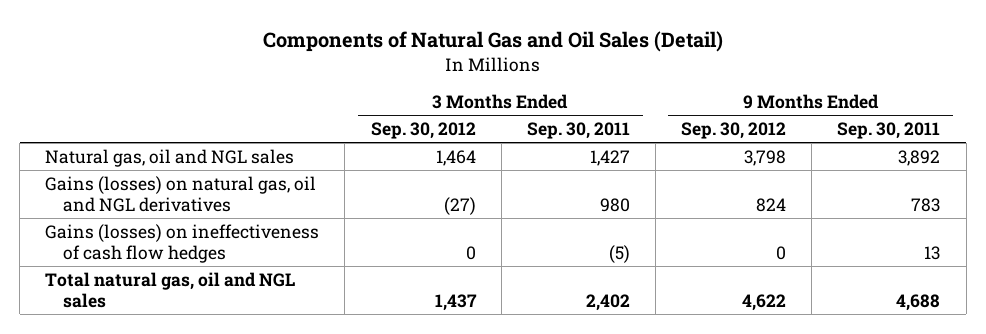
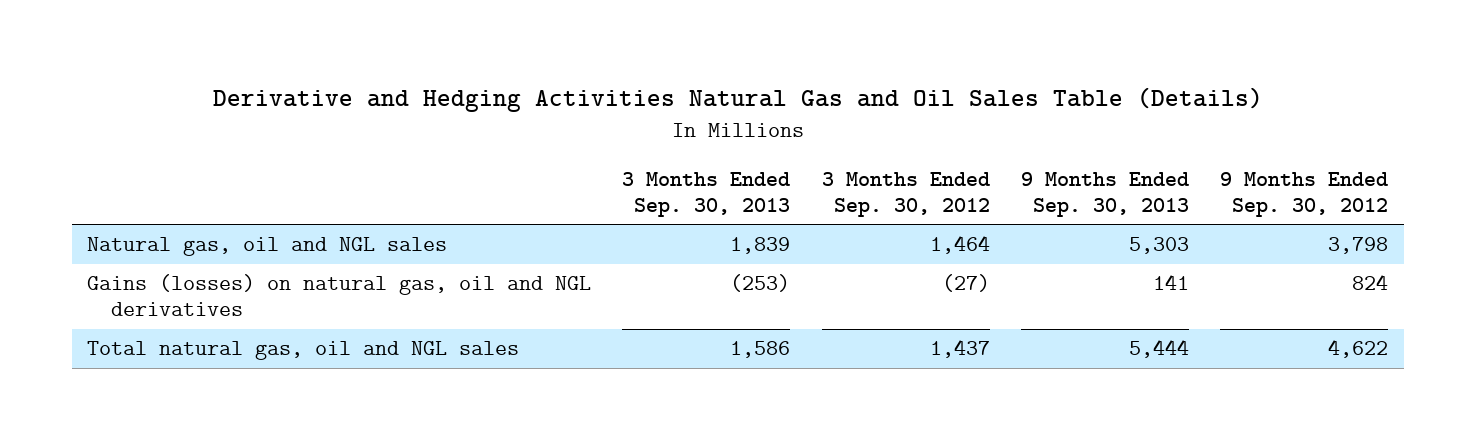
- Components of Natural Gas and Oil Sales (Detail)
+ Derivative and Hedging Activities Natural Gas and Oil Sales Table (Details)
- | 3 Months Ended Sep. 30, 2012 | 3 Months Ended Sep. 30, 2011 | 9 Months Ended Sep. 30, 2012 | 9 Months Ended Sep. 30, 2011
+ | 3 Months Ended Sep. 30, 2013 | 3 Months Ended Sep. 30, 2012 | 9 Months Ended Sep. 30, 2013 | 9 Months Ended Sep. 30, 2012
- Gains (losses) on ineffectiveness of cash flow hedges | 0 | (5) | 0 | 13

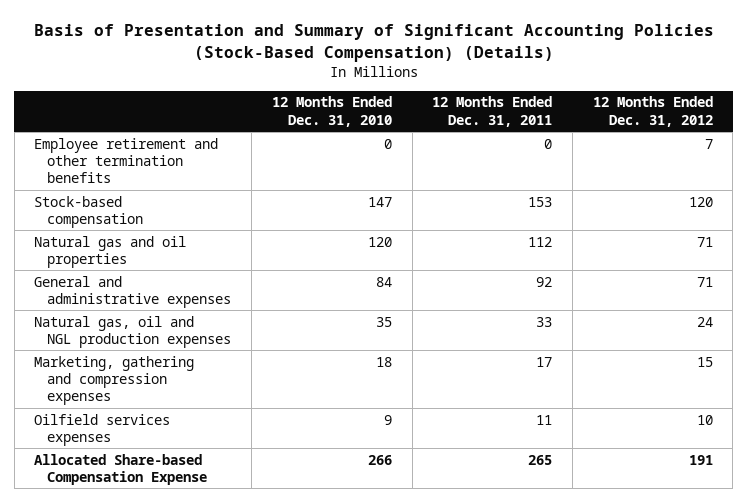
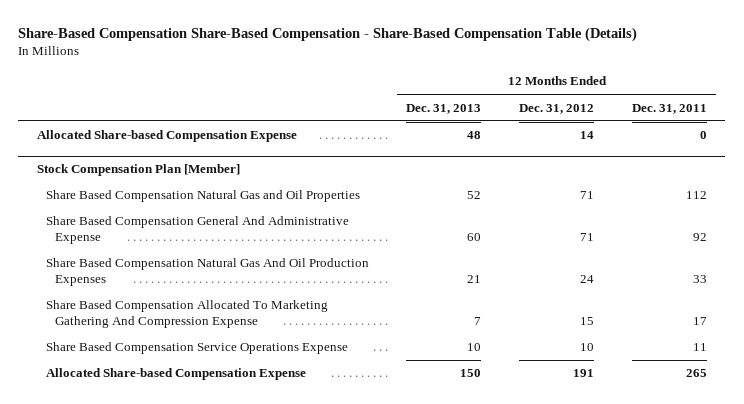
- Basis of Presentation and Summary of Significant Accounting Policies (Stock-Based Compensation) (Details)
+ Share-Based Compensation Share-Based Compensation - Share-Based Compensation Table (Details)
- | 12 Months Ended Dec. 31, 2010 | 12 Months Ended Dec. 31, 2011 | 12 Months Ended Dec. 31, 2012
+ | 12 Months Ended Dec. 31, 2013 | 12 Months Ended Dec. 31, 2012 | 12 Months Ended Dec. 31, 2011
- Employee retirement and other termination benefits | 0 | 0 | 7
- Stock-based compensation | 147 | 153 | 120
- Natural gas and oil properties | 120 | 112 | 71
- General and administrative expenses | 84 | 92 | 71
- Natural gas, oil and NGL production expenses | 35 | 33 | 24
- Marketing, gathering and compression expenses | 18 | 17 | 15
- Oilfield services expenses | 9 | 11 | 10
+ Allocated Share-based Compensation Expense | 48 | 14 | 0
+ Stock Compensation Plan [Member]
+ Share Based Compensation Natural Gas and Oil Properties | 52 | 71 | 112
+ Share Based Compensation General And Administrative Expense | 60 | 71 | 92
+ Share Based Compensation Natural Gas And Oil Production Expenses | 21 | 24 | 33
+ Share Based Compensation Allocated To Marketing Gathering And Compression Expense | 7 | 15 | 17
+ Share Based Compensation Service Operations Expense | 10 | 10 | 11

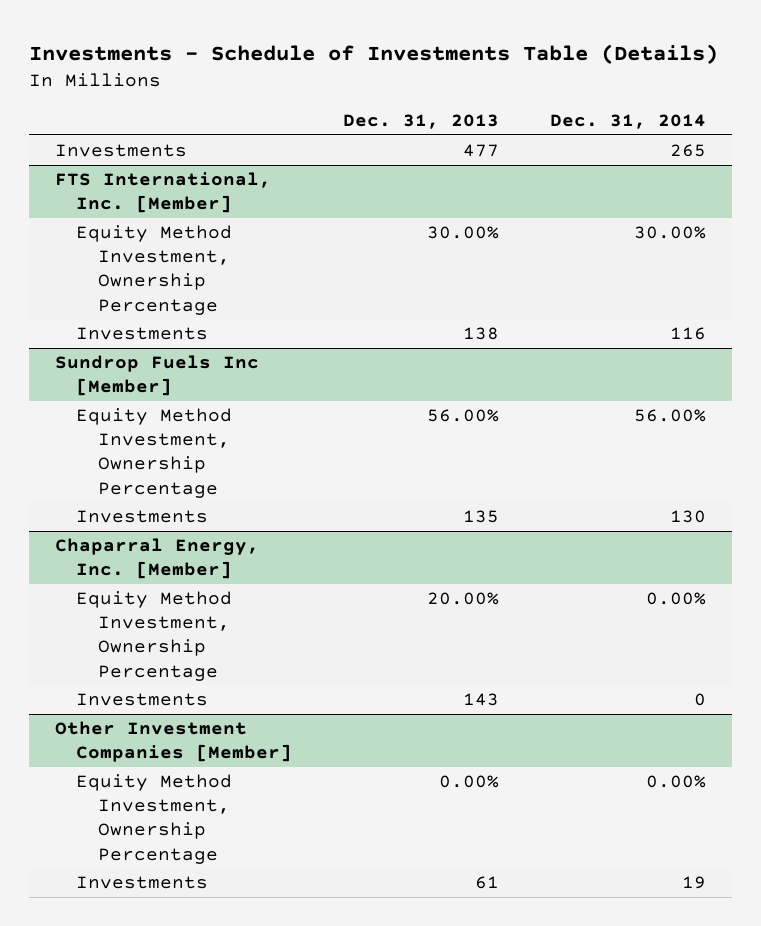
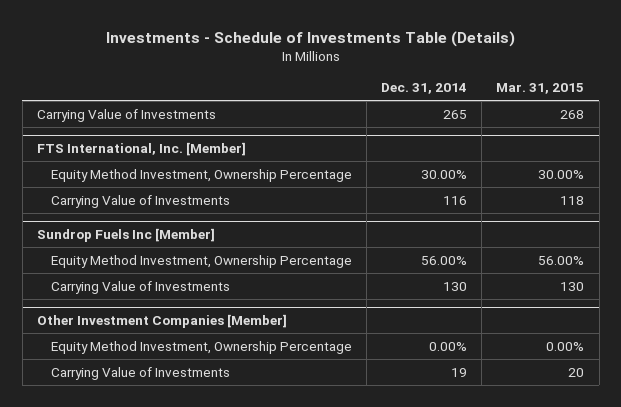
- | Dec. 31, 2013 | Dec. 31, 2014
+ | Dec. 31, 2014 | Mar. 31, 2015
- Investments | 477 | 265
+ Carrying Value of Investments | 265 | 268
@ FTS International, Inc. [Member]
- Investments | 138 | 116
+ Carrying Value of Investments | 116 | 118
@ Sundrop Fuels Inc [Member]
- Investments | 135 | 130
- Chaparral Energy, Inc. [Member]
- Equity Method Investment, Ownership Percentage | 20.00% | 0.00%
- Investments | 143 | 0
@ Sundrop Fuels Inc [Member]
+ Carrying Value of Investments | 130 | 130
@ Other Investment Companies [Member]
- Investments | 61 | 19
+ Carrying Value of Investments | 19 | 20

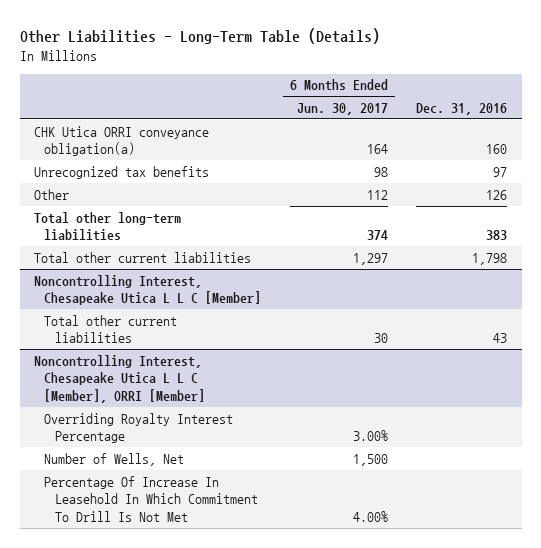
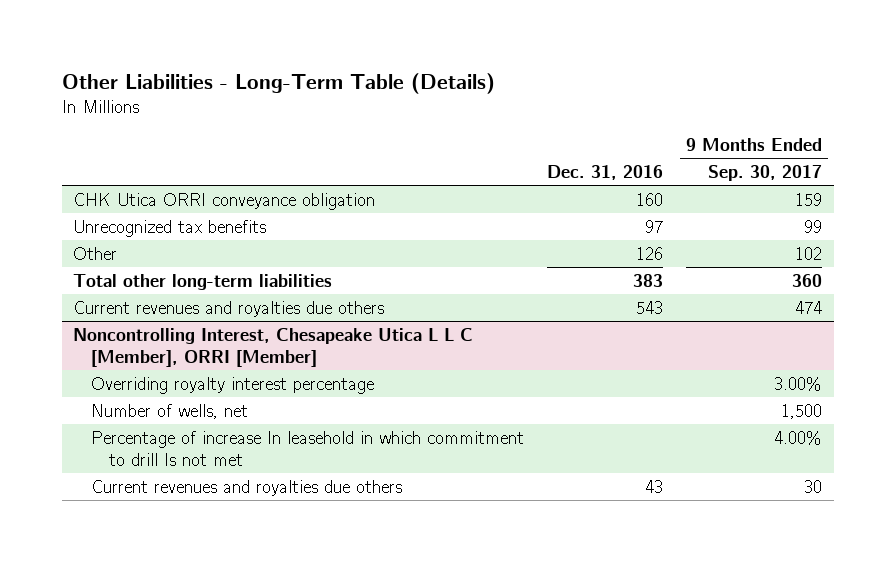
- | 6 Months Ended Jun. 30, 2017 | Dec. 31, 2016
+ | Dec. 31, 2016 | 9 Months Ended Sep. 30, 2017
- CHK Utica ORRI conveyance obligation(a) | 164 | 160
+ CHK Utica ORRI conveyance obligation | 160 | 159
- Total other current liabilities | 1,297 | 1,798
- Noncontrolling Interest, Chesapeake Utica L L C [Member]
- Total other current liabilities | 30 | 43
+ Current revenues and royalties due others | 543 | 474
@ Noncontrolling Interest, Chesapeake Utica L L C [Member], ORRI [Member]
- Overriding Royalty Interest Percentage | 3.00% |
- Number of Wells, Net | 1,500 |
- Percentage Of Increase In Leasehold In Which Commitment To Drill Is Not Met | 4.00% |
+ Overriding royalty interest percentage | | 3.00%
+ Number of wells, net | | 1,500
+ Percentage of increase In leasehold in which commitment to drill Is not met | | 4.00%
+ Current revenues and royalties due others | 43 | 30

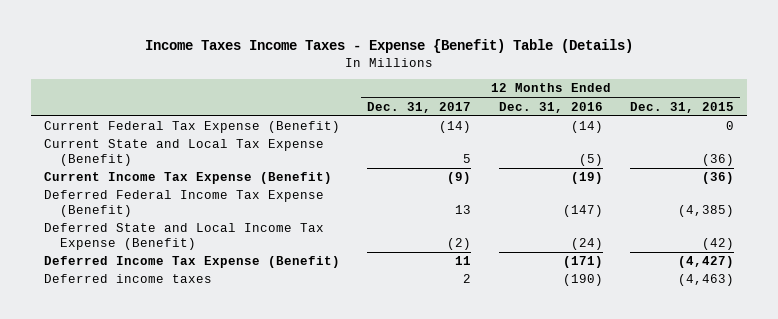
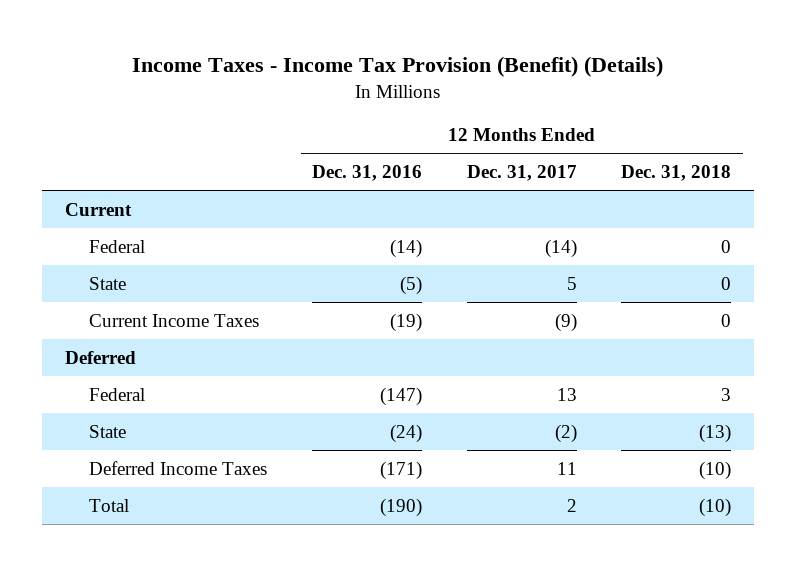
- Income Taxes Income Taxes - Expense {Benefit) Table (Details)
+ Income Taxes - Income Tax Provision (Benefit) (Details)
- | 12 Months Ended Dec. 31, 2017 | 12 Months Ended Dec. 31, 2016 | 12 Months Ended Dec. 31, 2015
+ | 12 Months Ended Dec. 31, 2016 | 12 Months Ended Dec. 31, 2017 | 12 Months Ended Dec. 31, 2018
- Current Federal Tax Expense (Benefit) | (14) | (14) | 0
- Current State and Local Tax Expense (Benefit) | 5 | (5) | (36)
- Current Income Tax Expense (Benefit) | (9) | (19) | (36)
- Deferred Federal Income Tax Expense (Benefit) | 13 | (147) | (4,385)
- Deferred State and Local Income Tax Expense (Benefit) | (2) | (24) | (42)
- Deferred Income Tax Expense (Benefit) | 11 | (171) | (4,427)
- Deferred income taxes | 2 | (190) | (4,463)
+ Current
+ Federal | (14) | (14) | 0
+ State | (5) | 5 | 0
+ Current Income Taxes | (19) | (9) | 0
+ Deferred
+ Federal | (147) | 13 | 3
+ State | (24) | (2) | (13)
+ Deferred Income Taxes | (171) | 11 | (10)
+ Total | (190) | 2 | (10)

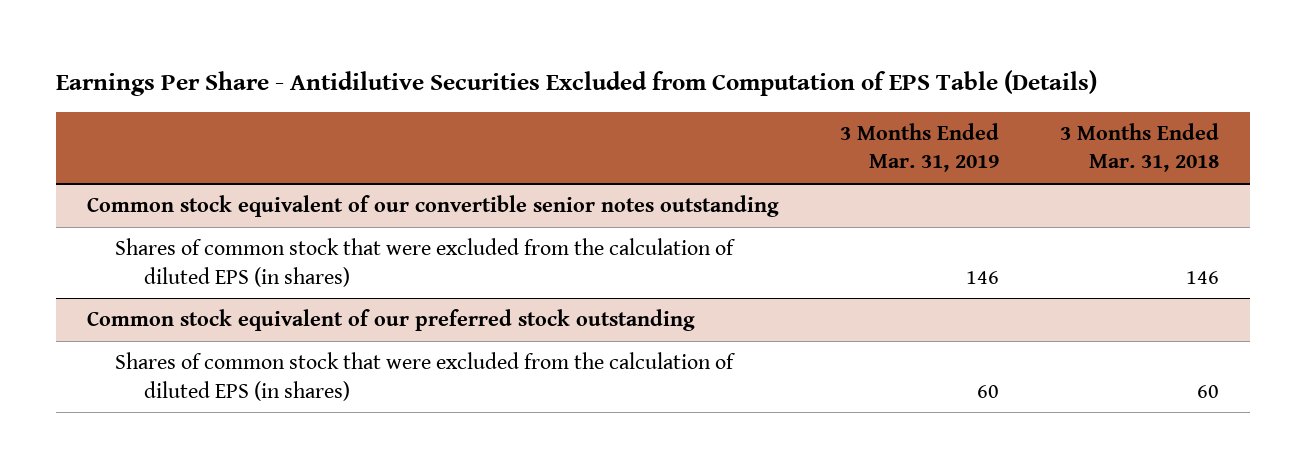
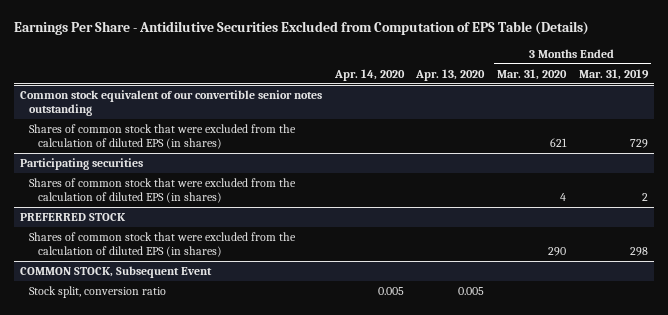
- | 3 Months Ended Mar. 31, 2019 | 3 Months Ended Mar. 31, 2018
+ | Apr. 14, 2020 | Apr. 13, 2020 | 3 Months Ended Mar. 31, 2020 | 3 Months Ended Mar. 31, 2019
@ Common stock equivalent of our convertible senior notes outstanding
- Shares of common stock that were excluded from the calculation of diluted EPS (in shares) | 146 | 146
- Common stock equivalent of our preferred stock outstanding
- Shares of common stock that were excluded from the calculation of diluted EPS (in shares) | 60 | 60
@ Common stock equivalent of our convertible senior notes outstanding
+ Shares of common stock that were excluded from the calculation of diluted EPS (in shares) | | | 621 | 729
+ Participating securities
+ Shares of common stock that were excluded from the calculation of diluted EPS (in shares) | | | 4 | 2
+ PREFERRED STOCK
+ Shares of common stock that were excluded from the calculation of diluted EPS (in shares) | | | 290 | 298
+ COMMON STOCK, Subsequent Event
+ Stock split, conversion ratio | 0.005 | 0.005 | |

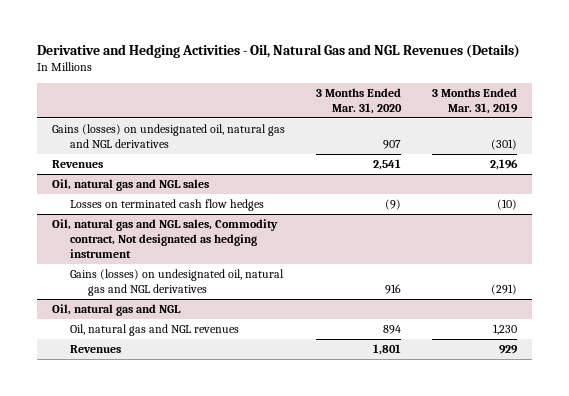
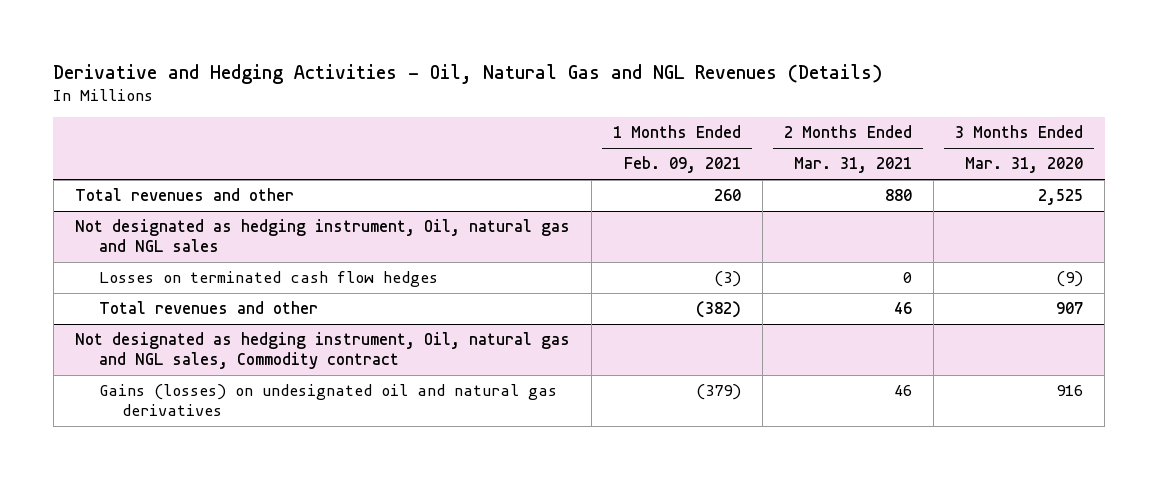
- | 3 Months Ended Mar. 31, 2020 | 3 Months Ended Mar. 31, 2019
+ | 1 Months Ended Feb. 09, 2021 | 2 Months Ended Mar. 31, 2021 | 3 Months Ended Mar. 31, 2020
- Gains (losses) on undesignated oil, natural gas and NGL derivatives | 907 | (301)
- Revenues | 2,541 | 2,196
- Oil, natural gas and NGL sales
+ Total revenues and other | 260 | 880 | 2,525
+ Not designated as hedging instrument, Oil, natural gas and NGL sales
- Oil, natural gas and NGL sales, Commodity contract, Not designated as hedging instrument
- Gains (losses) on undesignated oil, natural gas and NGL derivatives | 916 | (291)
- Oil, natural gas and NGL
- Oil, natural gas and NGL revenues | 894 | 1,230
- Revenues | 1,801 | 929
+ Total revenues and other | (382) | 46 | 907
+ Not designated as hedging instrument, Oil, natural gas and NGL sales, Commodity contract
+ Gains (losses) on undesignated oil and natural gas derivatives | (379) | 46 | 916

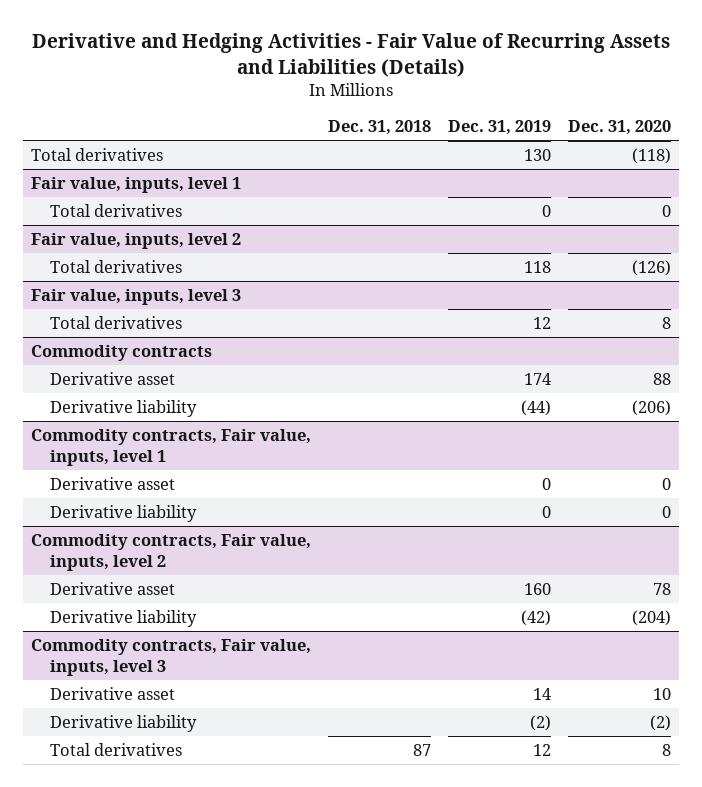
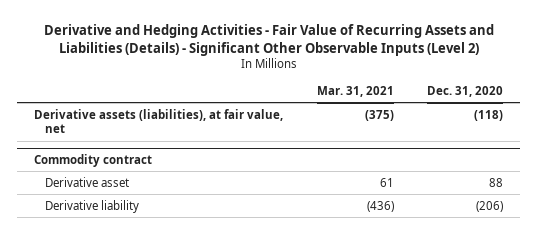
- Derivative and Hedging Activities - Fair Value of Recurring Assets and Liabilities (Details)
+ Derivative and Hedging Activities - Fair Value of Recurring Assets and Liabilities (Details) - Significant Other Observable Inputs (Level 2)
- | Dec. 31, 2018 | Dec. 31, 2019 | Dec. 31, 2020
+ | Mar. 31, 2021 | Dec. 31, 2020
- Total derivatives | | 130 | (118)
- Fair value, inputs, level 1
- Total derivatives | | 0 | 0
- Fair value, inputs, level 2
- Total derivatives | | 118 | (126)
- Fair value, inputs, level 3
- Total derivatives | | 12 | 8
- Commodity contracts
+ Derivative assets (liabilities), at fair value, net | (375) | (118)
+ Commodity contract
- Commodity contracts, Fair value, inputs, level 1
- Derivative asset | | 0 | 0
- Derivative liability | | 0 | 0
- Commodity contracts, Fair value, inputs, level 2
- Derivative asset | | 160 | 78
- Derivative liability | | (42) | (204)
- Commodity contracts, Fair value, inputs, level 3
- Derivative asset | | 14 | 10
- Derivative liability | | (2) | (2)
- Total derivatives | 87 | 12 | 8

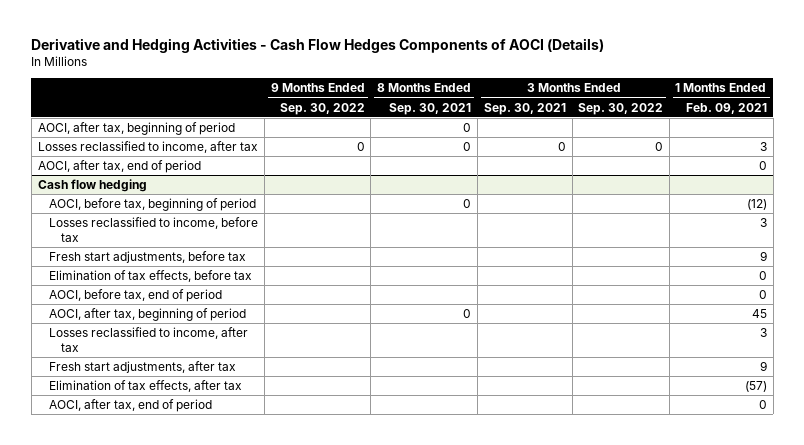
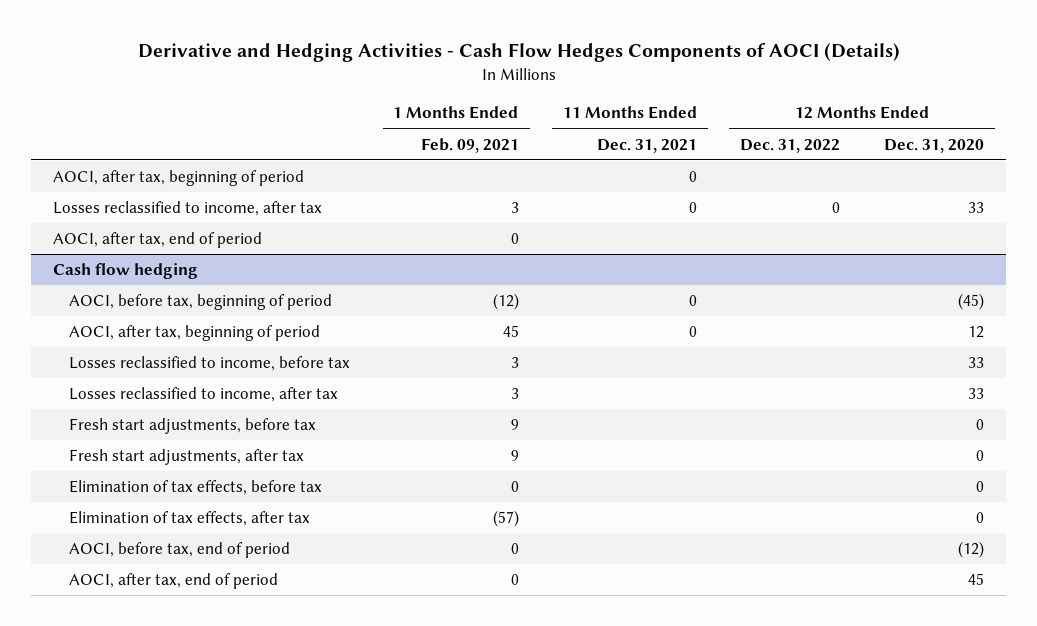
- | 9 Months Ended Sep. 30, 2022 | 8 Months Ended Sep. 30, 2021 | 3 Months Ended Sep. 30, 2021 | 3 Months Ended Sep. 30, 2022 | 1 Months Ended Feb. 09, 2021
+ | 1 Months Ended Feb. 09, 2021 | 11 Months Ended Dec. 31, 2021 | 12 Months Ended Dec. 31, 2022 | 12 Months Ended Dec. 31, 2020
@ Cash flow hedging
moved down: Losses reclassified to income, before tax | 3 | | | 33
moved down: Fresh start adjustments, before tax | 9 | | | 0
moved down: Elimination of tax effects, before tax | 0 | | | 0
moved down: AOCI, before tax, end of period | 0 | | | (12)

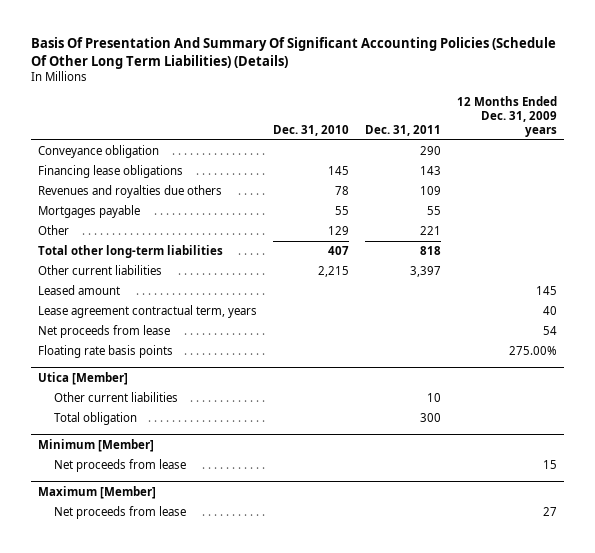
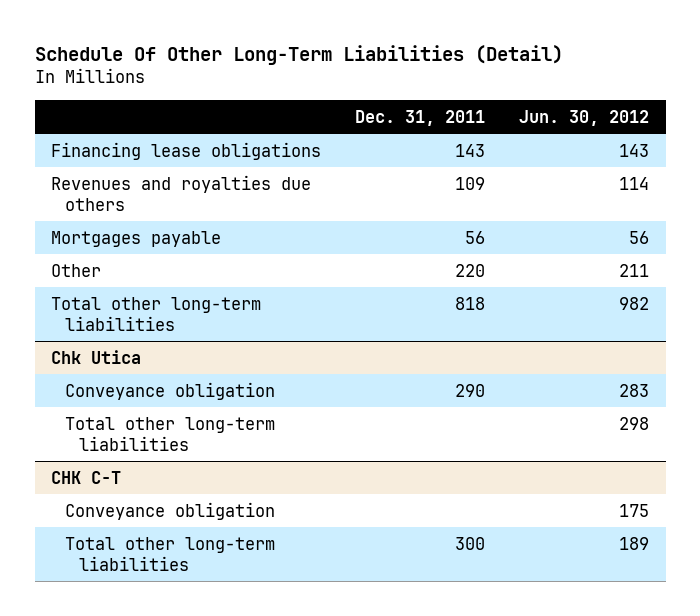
- Basis Of Presentation And Summary Of Significant Accounting Policies (Schedule Of Other Long Term Liabilities) (Details)
+ Schedule Of Other Long-Term Liabilities (Detail)
- | Dec. 31, 2010 | Dec. 31, 2011 | 12 Months Ended Dec. 31, 2009 years
+ | Dec. 31, 2011 | Jun. 30, 2012
- Conveyance obligation | | 290 |
- Mortgages payable | 55 | 55 |
- Other | 129 | 221 |
+ Mortgages payable | 56 | 56
+ Other | 220 | 211
- Other current liabilities | 2,215 | 3,397 |
- Leased amount | | | 145
- Lease agreement contractual term, years | | | 40
- Net proceeds from lease | | | 54
- Floating rate basis points | | | 275.00%
- Utica [Member]
- Other current liabilities | | 10 |
- Total obligation | | 300 |
- Minimum [Member]
- Net proceeds from lease | | | 15
- Maximum [Member]
- Net proceeds from lease | | | 27
+ Chk Utica
+ Conveyance obligation | 290 | 283
+ Total other long-term liabilities | | 298
+ CHK C-T
+ Conveyance obligation | | 175
+ Total other long-term liabilities | 300 | 189

